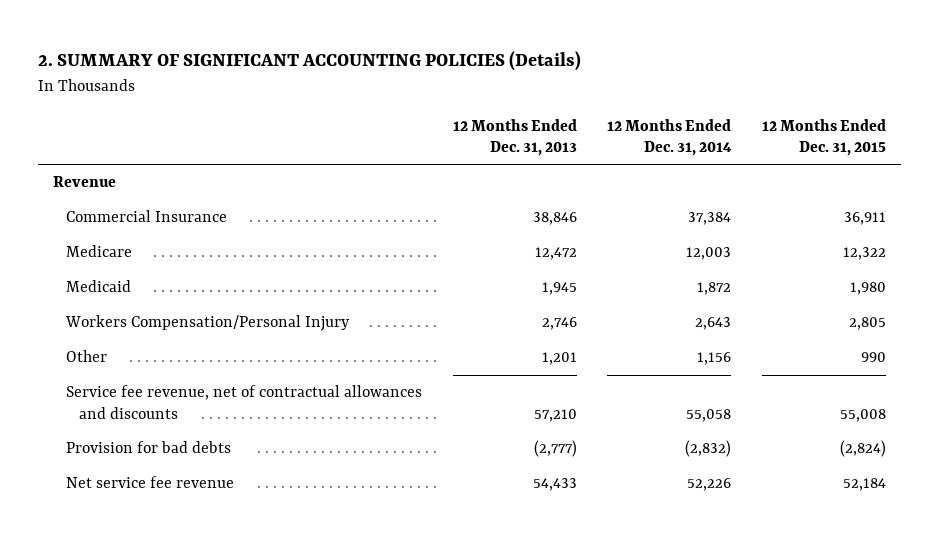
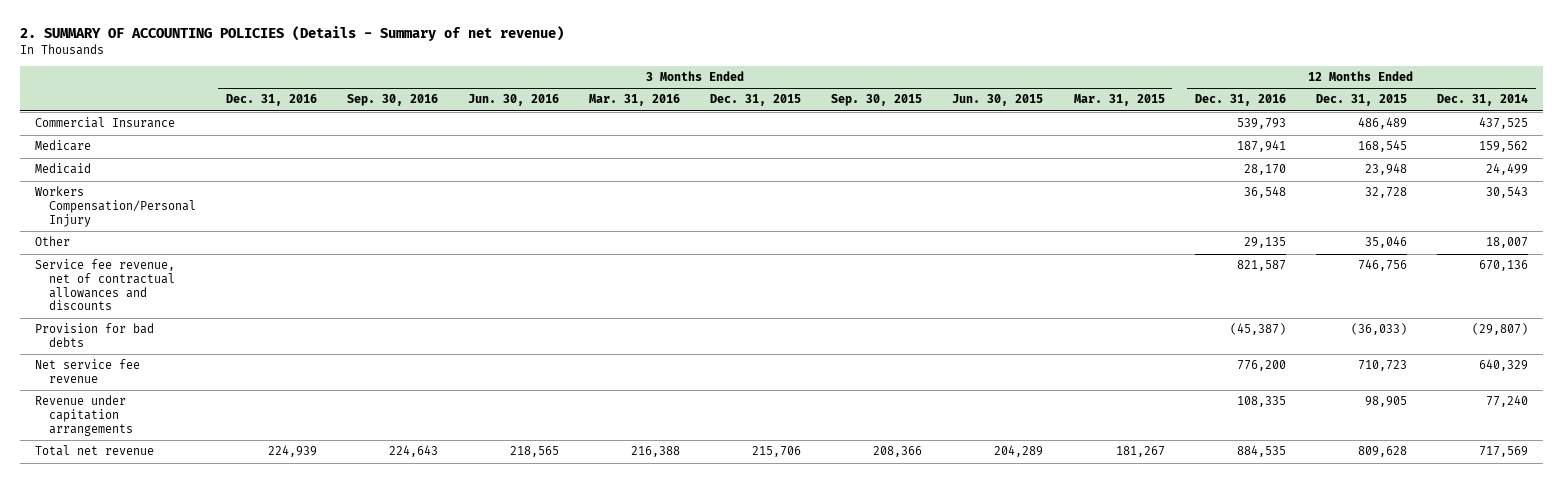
- 2. SUMMARY OF SIGNIFICANT ACCOUNTING POLICIES (Details)
+ 2. SUMMARY OF ACCOUNTING POLICIES (Details - Summary of net revenue)
- | 12 Months Ended Dec. 31, 2013 | 12 Months Ended Dec. 31, 2014 | 12 Months Ended Dec. 31, 2015
+ | 3 Months Ended Dec. 31, 2016 | 3 Months Ended Sep. 30, 2016 | 3 Months Ended Jun. 30, 2016 | 3 Months Ended Mar. 31, 2016 | 3 Months Ended Dec. 31, 2015 | 3 Months Ended Sep. 30, 2015 | 3 Months Ended Jun. 30, 2015 | 3 Months Ended Mar. 31, 2015 | 12 Months Ended Dec. 31, 2016 | 12 Months Ended Dec. 31, 2015 | 12 Months Ended Dec. 31, 2014
- Revenue
- Commercial Insurance | 38,846 | 37,384 | 36,911
- Medicare | 12,472 | 12,003 | 12,322
- Medicaid | 1,945 | 1,872 | 1,980
- Workers Compensation/Personal Injury | 2,746 | 2,643 | 2,805
- Other | 1,201 | 1,156 | 990
- Service fee revenue, net of contractual allowances and discounts | 57,210 | 55,058 | 55,008
- Provision for bad debts | (2,777) | (2,832) | (2,824)
- Net service fee revenue | 54,433 | 52,226 | 52,184
+ Commercial Insurance | | | | | | | | | 539,793 | 486,489 | 437,525
+ Medicare | | | | | | | | | 187,941 | 168,545 | 159,562
+ Medicaid | | | | | | | | | 28,170 | 23,948 | 24,499
+ Workers Compensation/Personal Injury | | | | | | | | | 36,548 | 32,728 | 30,543
+ Other | | | | | | | | | 29,135 | 35,046 | 18,007
+ Service fee revenue, net of contractual allowances and discounts | | | | | | | | | 821,587 | 746,756 | 670,136
+ Provision for bad debts | | | | | | | | | (45,387) | (36,033) | (29,807)
+ Net service fee revenue | | | | | | | | | 776,200 | 710,723 | 640,329
+ Revenue under capitation arrangements | | | | | | | | | 108,335 | 98,905 | 77,240
+ Total net revenue | 224,939 | 224,643 | 218,565 | 216,388 | 215,706 | 208,366 | 204,289 | 181,267 | 884,535 | 809,628 | 717,569

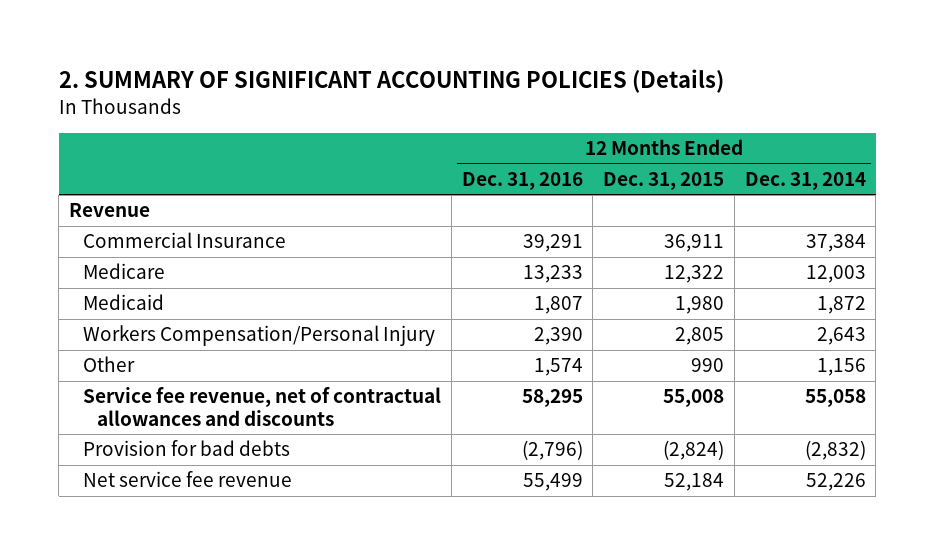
- 2. SUMMARY OF ACCOUNTING POLICIES (Details - Summary of net revenue)
+ 2. SUMMARY OF SIGNIFICANT ACCOUNTING POLICIES (Details)
- | 3 Months Ended Dec. 31, 2016 | 3 Months Ended Sep. 30, 2016 | 3 Months Ended Jun. 30, 2016 | 3 Months Ended Mar. 31, 2016 | 3 Months Ended Dec. 31, 2015 | 3 Months Ended Sep. 30, 2015 | 3 Months Ended Jun. 30, 2015 | 3 Months Ended Mar. 31, 2015 | 12 Months Ended Dec. 31, 2016 | 12 Months Ended Dec. 31, 2015 | 12 Months Ended Dec. 31, 2014
+ | 12 Months Ended Dec. 31, 2016 | 12 Months Ended Dec. 31, 2015 | 12 Months Ended Dec. 31, 2014
- Commercial Insurance | | | | | | | | | 539,793 | 486,489 | 437,525
- Medicare | | | | | | | | | 187,941 | 168,545 | 159,562
- Medicaid | | | | | | | | | 28,170 | 23,948 | 24,499
- Workers Compensation/Personal Injury | | | | | | | | | 36,548 | 32,728 | 30,543
- Other | | | | | | | | | 29,135 | 35,046 | 18,007
- Service fee revenue, net of contractual allowances and discounts | | | | | | | | | 821,587 | 746,756 | 670,136
- Provision for bad debts | | | | | | | | | (45,387) | (36,033) | (29,807)
- Net service fee revenue | | | | | | | | | 776,200 | 710,723 | 640,329
- Revenue under capitation arrangements | | | | | | | | | 108,335 | 98,905 | 77,240
- Total net revenue | 224,939 | 224,643 | 218,565 | 216,388 | 215,706 | 208,366 | 204,289 | 181,267 | 884,535 | 809,628 | 717,569
+ Revenue
+ Commercial Insurance | 39,291 | 36,911 | 37,384
+ Medicare | 13,233 | 12,322 | 12,003
+ Medicaid | 1,807 | 1,980 | 1,872
+ Workers Compensation/Personal Injury | 2,390 | 2,805 | 2,643
+ Other | 1,574 | 990 | 1,156
+ Service fee revenue, net of contractual allowances and discounts | 58,295 | 55,008 | 55,058
+ Provision for bad debts | (2,796) | (2,824) | (2,832)
+ Net service fee revenue | 55,499 | 52,184 | 52,226

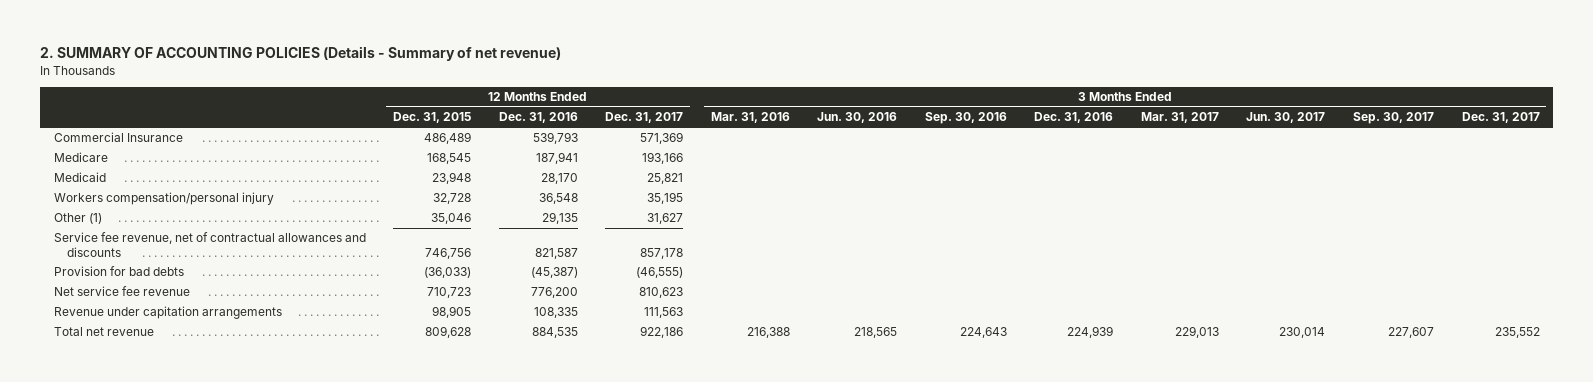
- 2. SUMMARY OF SIGNIFICANT ACCOUNTING POLICIES (Details)
+ 2. SUMMARY OF ACCOUNTING POLICIES (Details - Summary of net revenue)
- | 12 Months Ended Dec. 31, 2016 | 12 Months Ended Dec. 31, 2015 | 12 Months Ended Dec. 31, 2014
+ | 12 Months Ended Dec. 31, 2015 | 12 Months Ended Dec. 31, 2016 | 12 Months Ended Dec. 31, 2017 | 3 Months Ended Mar. 31, 2016 | 3 Months Ended Jun. 30, 2016 | 3 Months Ended Sep. 30, 2016 | 3 Months Ended Dec. 31, 2016 | 3 Months Ended Mar. 31, 2017 | 3 Months Ended Jun. 30, 2017 | 3 Months Ended Sep. 30, 2017 | 3 Months Ended Dec. 31, 2017
- Revenue
- Commercial Insurance | 39,291 | 36,911 | 37,384
- Medicare | 13,233 | 12,322 | 12,003
- Medicaid | 1,807 | 1,980 | 1,872
- Workers Compensation/Personal Injury | 2,390 | 2,805 | 2,643
- Other | 1,574 | 990 | 1,156
- Service fee revenue, net of contractual allowances and discounts | 58,295 | 55,008 | 55,058
- Provision for bad debts | (2,796) | (2,824) | (2,832)
- Net service fee revenue | 55,499 | 52,184 | 52,226
+ Commercial Insurance | 486,489 | 539,793 | 571,369 | | | | | | | |
+ Medicare | 168,545 | 187,941 | 193,166 | | | | | | | |
+ Medicaid | 23,948 | 28,170 | 25,821 | | | | | | | |
+ Workers compensation/personal injury | 32,728 | 36,548 | 35,195 | | | | | | | |
+ Other (1) | 35,046 | 29,135 | 31,627 | | | | | | | |
+ Service fee revenue, net of contractual allowances and discounts | 746,756 | 821,587 | 857,178 | | | | | | | |
+ Provision for bad debts | (36,033) | (45,387) | (46,555) | | | | | | | |
+ Net service fee revenue | 710,723 | 776,200 | 810,623 | | | | | | | |
+ Revenue under capitation arrangements | 98,905 | 108,335 | 111,563 | | | | | | | |
+ Total net revenue | 809,628 | 884,535 | 922,186 | 216,388 | 218,565 | 224,643 | 224,939 | 229,013 | 230,014 | 227,607 | 235,552

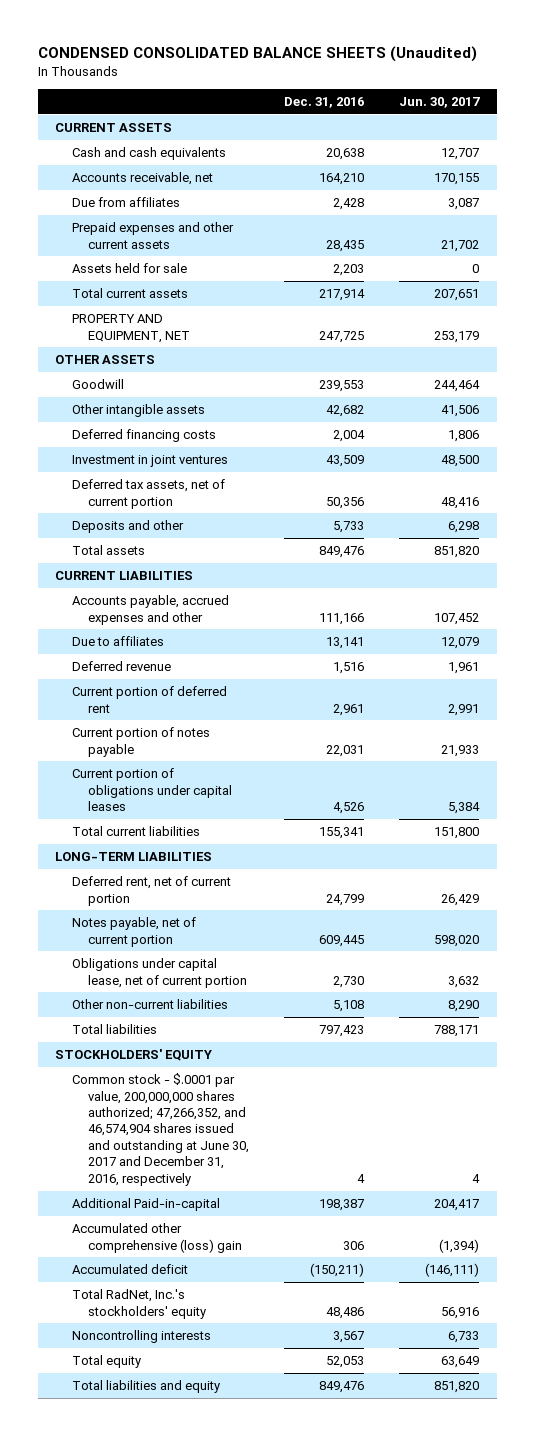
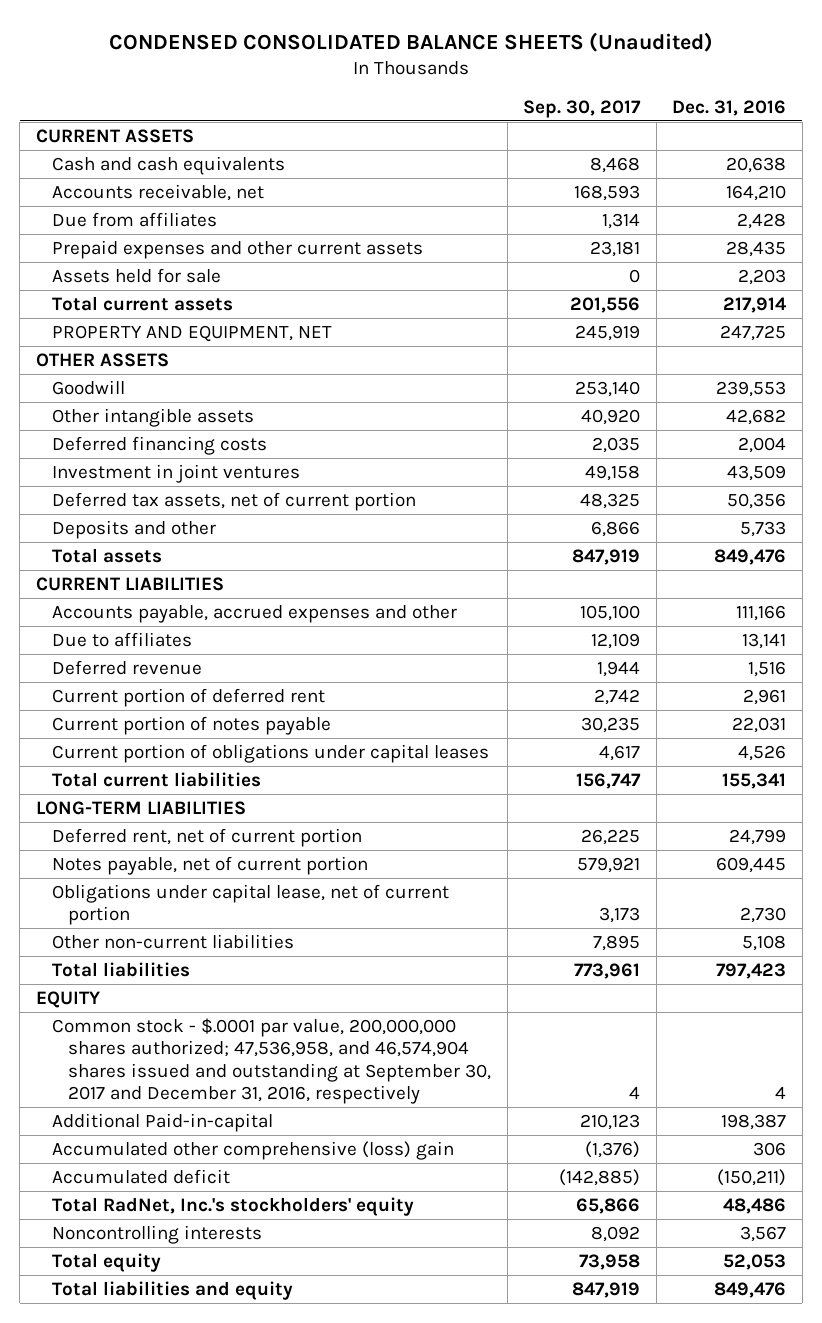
- | Dec. 31, 2016 | Jun. 30, 2017
+ | Sep. 30, 2017 | Dec. 31, 2016
- STOCKHOLDERS' EQUITY
- Common stock - $.0001 par value, 200,000,000 shares authorized; 47,266,352, and 46,574,904 shares issued and outstanding at June 30, 2017 and December 31, 2016, respectively | 4 | 4
+ EQUITY
+ Common stock - $.0001 par value, 200,000,000 shares authorized; 47,536,958, and 46,574,904 shares issued and outstanding at September 30, 2017 and December 31, 2016, respectively | 4 | 4

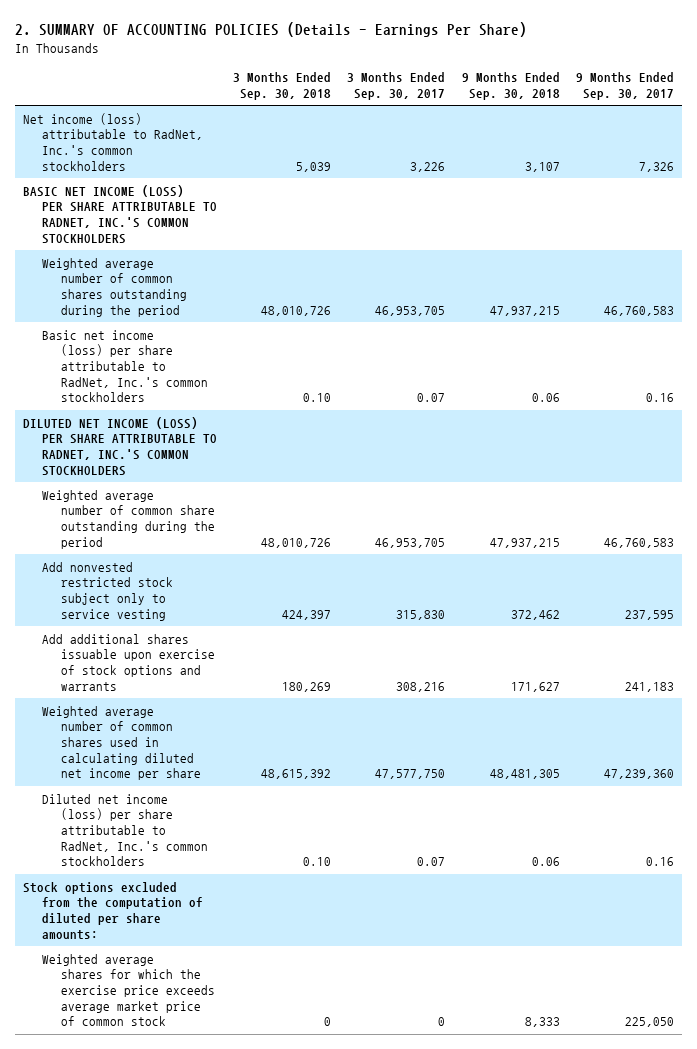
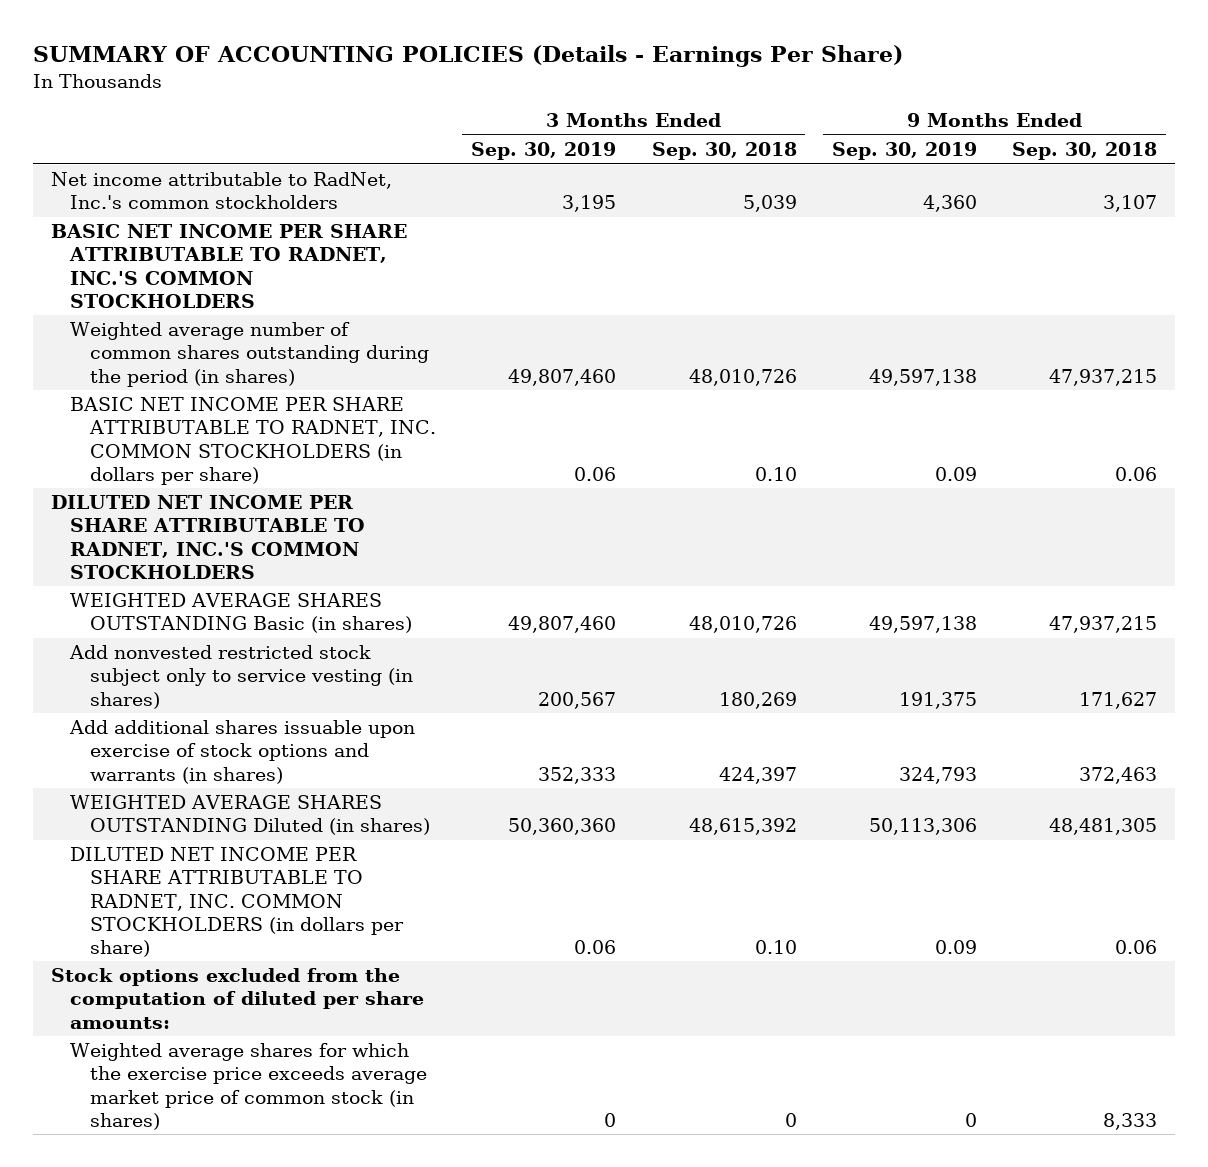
- 2. SUMMARY OF ACCOUNTING POLICIES (Details - Earnings Per Share)
+ SUMMARY OF ACCOUNTING POLICIES (Details - Earnings Per Share)
- | 3 Months Ended Sep. 30, 2018 | 3 Months Ended Sep. 30, 2017 | 9 Months Ended Sep. 30, 2018 | 9 Months Ended Sep. 30, 2017
+ | 3 Months Ended Sep. 30, 2019 | 3 Months Ended Sep. 30, 2018 | 9 Months Ended Sep. 30, 2019 | 9 Months Ended Sep. 30, 2018
- Net income (loss) attributable to RadNet, Inc.'s common stockholders | 5,039 | 3,226 | 3,107 | 7,326
- BASIC NET INCOME (LOSS) PER SHARE ATTRIBUTABLE TO RADNET, INC.'S COMMON STOCKHOLDERS
- Weighted average number of common shares outstanding during the period | 48,010,726 | 46,953,705 | 47,937,215 | 46,760,583
- Basic net income (loss) per share attributable to RadNet, Inc.'s common stockholders | 0.10 | 0.07 | 0.06 | 0.16
- DILUTED NET INCOME (LOSS) PER SHARE ATTRIBUTABLE TO RADNET, INC.'S COMMON STOCKHOLDERS
- Weighted average number of common share outstanding during the period | 48,010,726 | 46,953,705 | 47,937,215 | 46,760,583
- Add nonvested restricted stock subject only to service vesting | 424,397 | 315,830 | 372,462 | 237,595
- Add additional shares issuable upon exercise of stock options and warrants | 180,269 | 308,216 | 171,627 | 241,183
- Weighted average number of common shares used in calculating diluted net income per share | 48,615,392 | 47,577,750 | 48,481,305 | 47,239,360
- Diluted net income (loss) per share attributable to RadNet, Inc.'s common stockholders | 0.10 | 0.07 | 0.06 | 0.16
+ Net income attributable to RadNet, Inc.'s common stockholders | 3,195 | 5,039 | 4,360 | 3,107
+ BASIC NET INCOME PER SHARE ATTRIBUTABLE TO RADNET, INC.'S COMMON STOCKHOLDERS
+ Weighted average number of common shares outstanding during the period (in shares) | 49,807,460 | 48,010,726 | 49,597,138 | 47,937,215
+ BASIC NET INCOME PER SHARE ATTRIBUTABLE TO RADNET, INC. COMMON STOCKHOLDERS (in dollars per share) | 0.06 | 0.10 | 0.09 | 0.06
+ DILUTED NET INCOME PER SHARE ATTRIBUTABLE TO RADNET, INC.'S COMMON STOCKHOLDERS
+ WEIGHTED AVERAGE SHARES OUTSTANDING Basic (in shares) | 49,807,460 | 48,010,726 | 49,597,138 | 47,937,215
+ Add nonvested restricted stock subject only to service vesting (in shares) | 200,567 | 180,269 | 191,375 | 171,627
+ Add additional shares issuable upon exercise of stock options and warrants (in shares) | 352,333 | 424,397 | 324,793 | 372,463
+ WEIGHTED AVERAGE SHARES OUTSTANDING Diluted (in shares) | 50,360,360 | 48,615,392 | 50,113,306 | 48,481,305
+ DILUTED NET INCOME PER SHARE ATTRIBUTABLE TO RADNET, INC. COMMON STOCKHOLDERS (in dollars per share) | 0.06 | 0.10 | 0.09 | 0.06
- Weighted average shares for which the exercise price exceeds average market price of common stock | 0 | 0 | 8,333 | 225,050
+ Weighted average shares for which the exercise price exceeds average market price of common stock (in shares) | 0 | 0 | 0 | 8,333

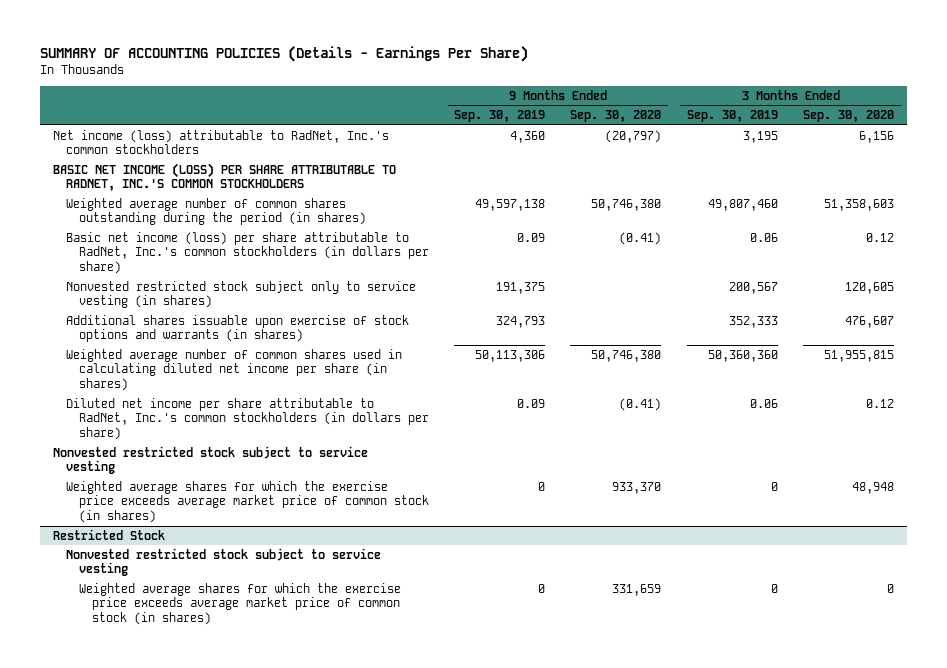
- | 3 Months Ended Sep. 30, 2019 | 3 Months Ended Sep. 30, 2018 | 9 Months Ended Sep. 30, 2019 | 9 Months Ended Sep. 30, 2018
+ | 9 Months Ended Sep. 30, 2019 | 9 Months Ended Sep. 30, 2020 | 3 Months Ended Sep. 30, 2019 | 3 Months Ended Sep. 30, 2020
- Net income attributable to RadNet, Inc.'s common stockholders | 3,195 | 5,039 | 4,360 | 3,107
- BASIC NET INCOME PER SHARE ATTRIBUTABLE TO RADNET, INC.'S COMMON STOCKHOLDERS
+ Net income (loss) attributable to RadNet, Inc.'s common stockholders | 4,360 | (20,797) | 3,195 | 6,156
+ BASIC NET INCOME (LOSS) PER SHARE ATTRIBUTABLE TO RADNET, INC.'S COMMON STOCKHOLDERS
- BASIC NET INCOME PER SHARE ATTRIBUTABLE TO RADNET, INC. COMMON STOCKHOLDERS (in dollars per share) | 0.06 | 0.10 | 0.09 | 0.06
- DILUTED NET INCOME PER SHARE ATTRIBUTABLE TO RADNET, INC.'S COMMON STOCKHOLDERS
- WEIGHTED AVERAGE SHARES OUTSTANDING Basic (in shares) | 49,807,460 | 48,010,726 | 49,597,138 | 47,937,215
- Add nonvested restricted stock subject only to service vesting (in shares) | 200,567 | 180,269 | 191,375 | 171,627
- Add additional shares issuable upon exercise of stock options and warrants (in shares) | 352,333 | 424,397 | 324,793 | 372,463
- WEIGHTED AVERAGE SHARES OUTSTANDING Diluted (in shares) | 50,360,360 | 48,615,392 | 50,113,306 | 48,481,305
- DILUTED NET INCOME PER SHARE ATTRIBUTABLE TO RADNET, INC. COMMON STOCKHOLDERS (in dollars per share) | 0.06 | 0.10 | 0.09 | 0.06
- Stock options excluded from the computation of diluted per share amounts:
+ Basic net income (loss) per share attributable to RadNet, Inc.'s common stockholders (in dollars per share) | 0.09 | (0.41) | 0.06 | 0.12
+ Nonvested restricted stock subject only to service vesting (in shares) | 191,375 | | 200,567 | 120,605
+ Additional shares issuable upon exercise of stock options and warrants (in shares) | 324,793 | | 352,333 | 476,607
+ Weighted average number of common shares used in calculating diluted net income per share (in shares) | 50,113,306 | 50,746,380 | 50,360,360 | 51,955,815
+ Diluted net income per share attributable to RadNet, Inc.'s common stockholders (in dollars per share) | 0.09 | (0.41) | 0.06 | 0.12
+ Nonvested restricted stock subject to service vesting
+ Restricted Stock
+ Nonvested restricted stock subject to service vesting
+ Weighted average shares for which the exercise price exceeds average market price of common stock (in shares) | 0 | 331,659 | 0 | 0

